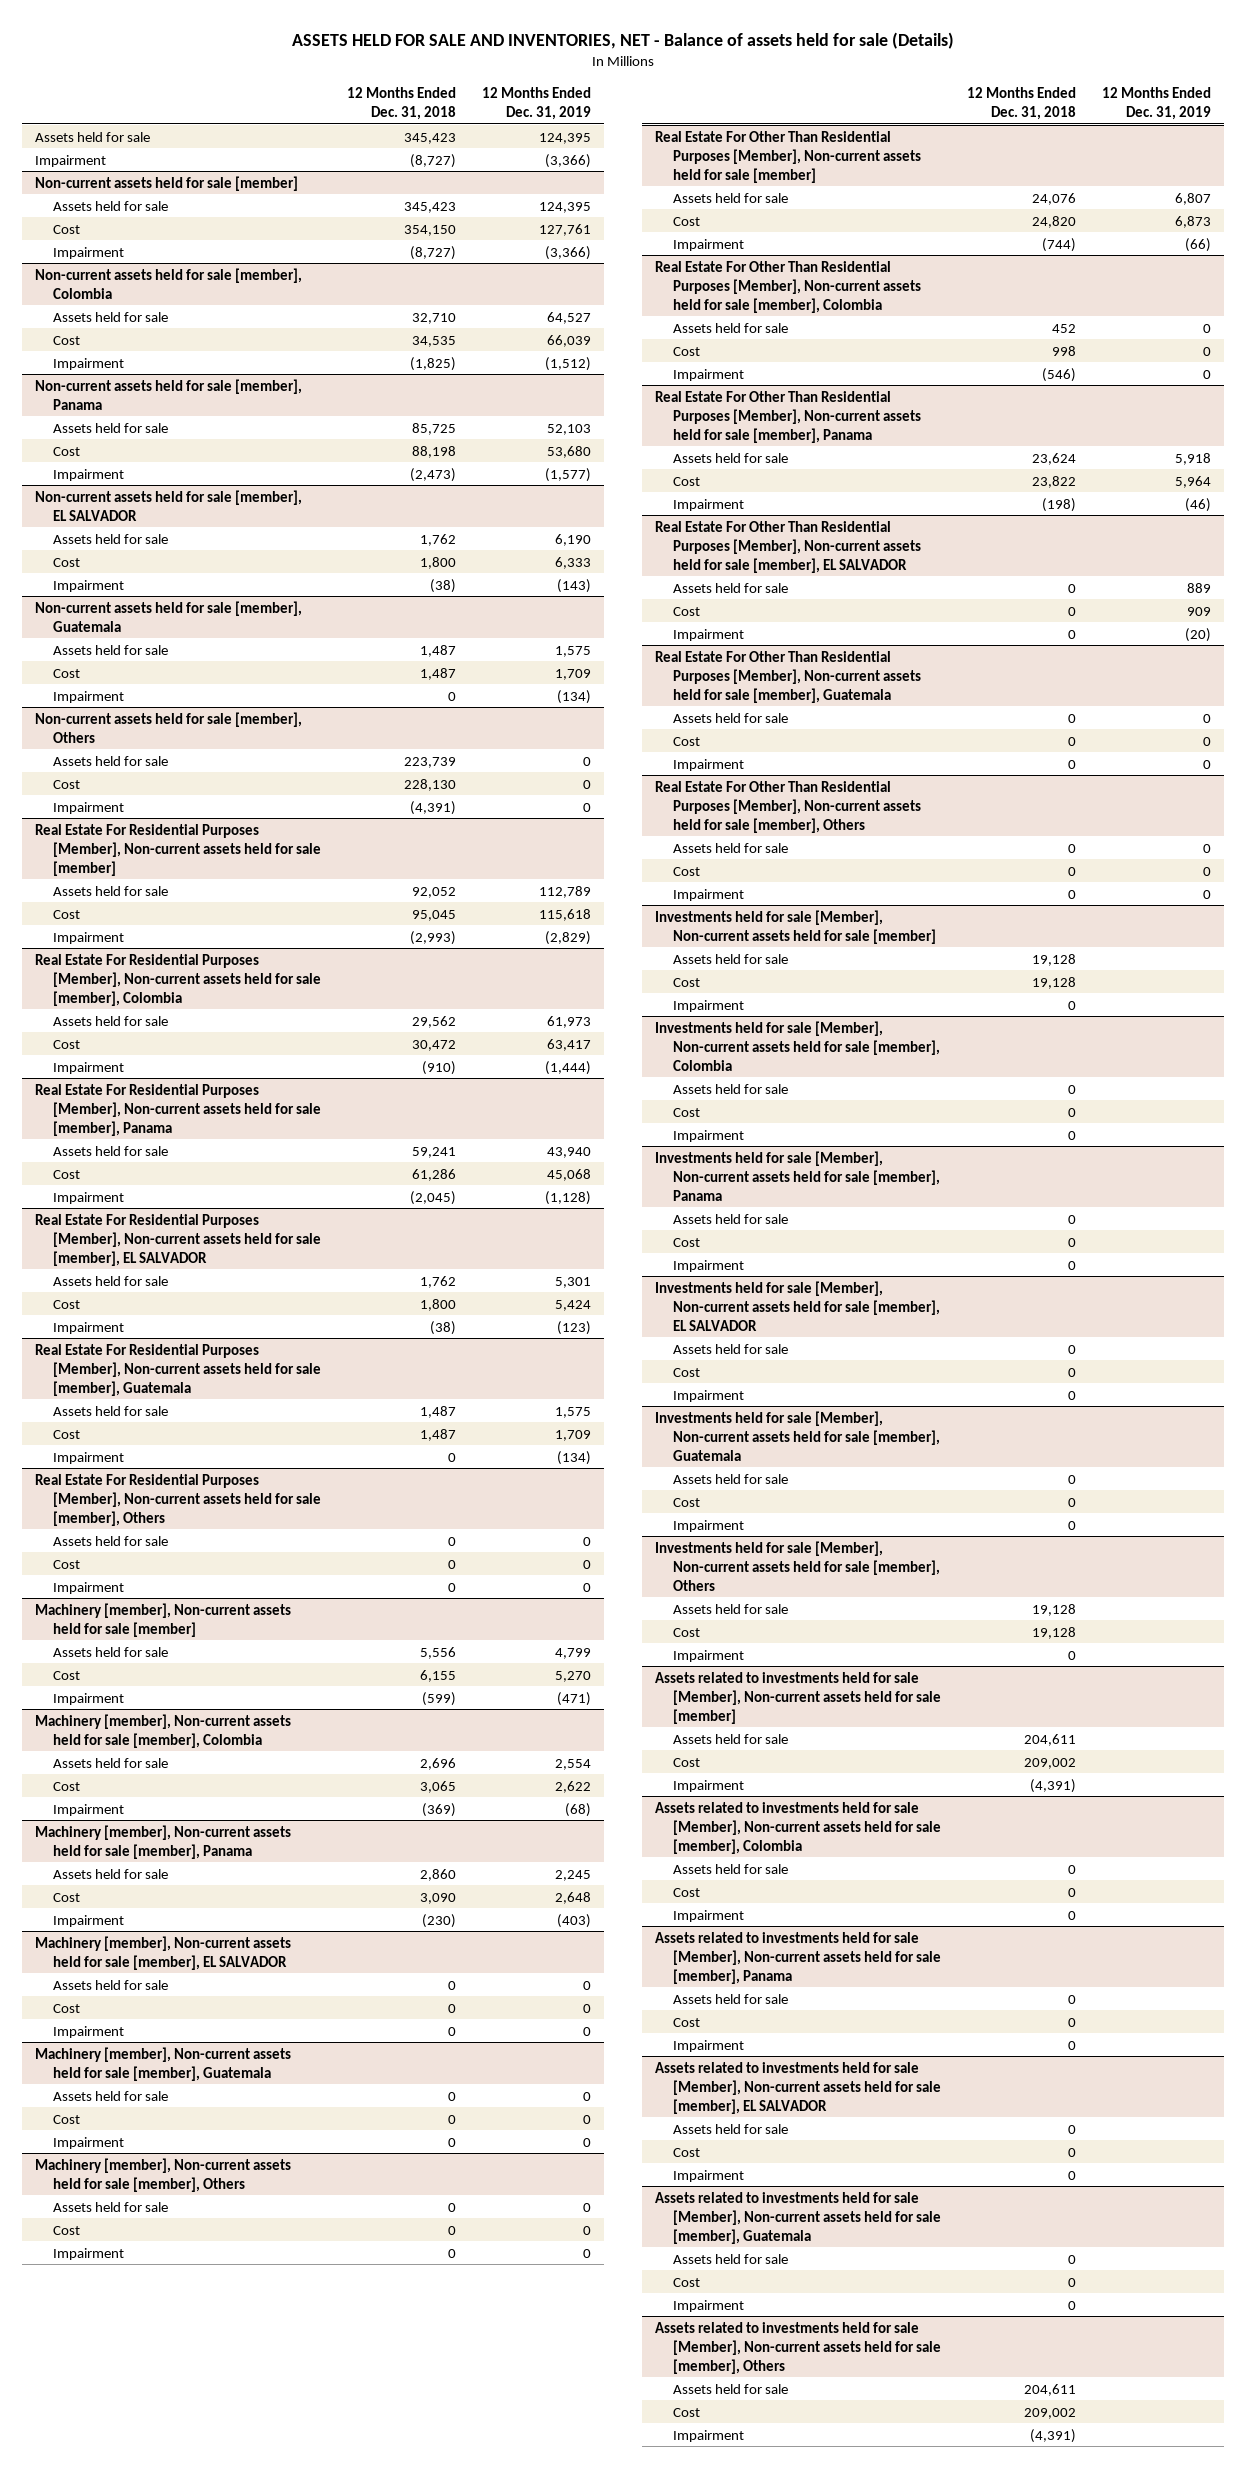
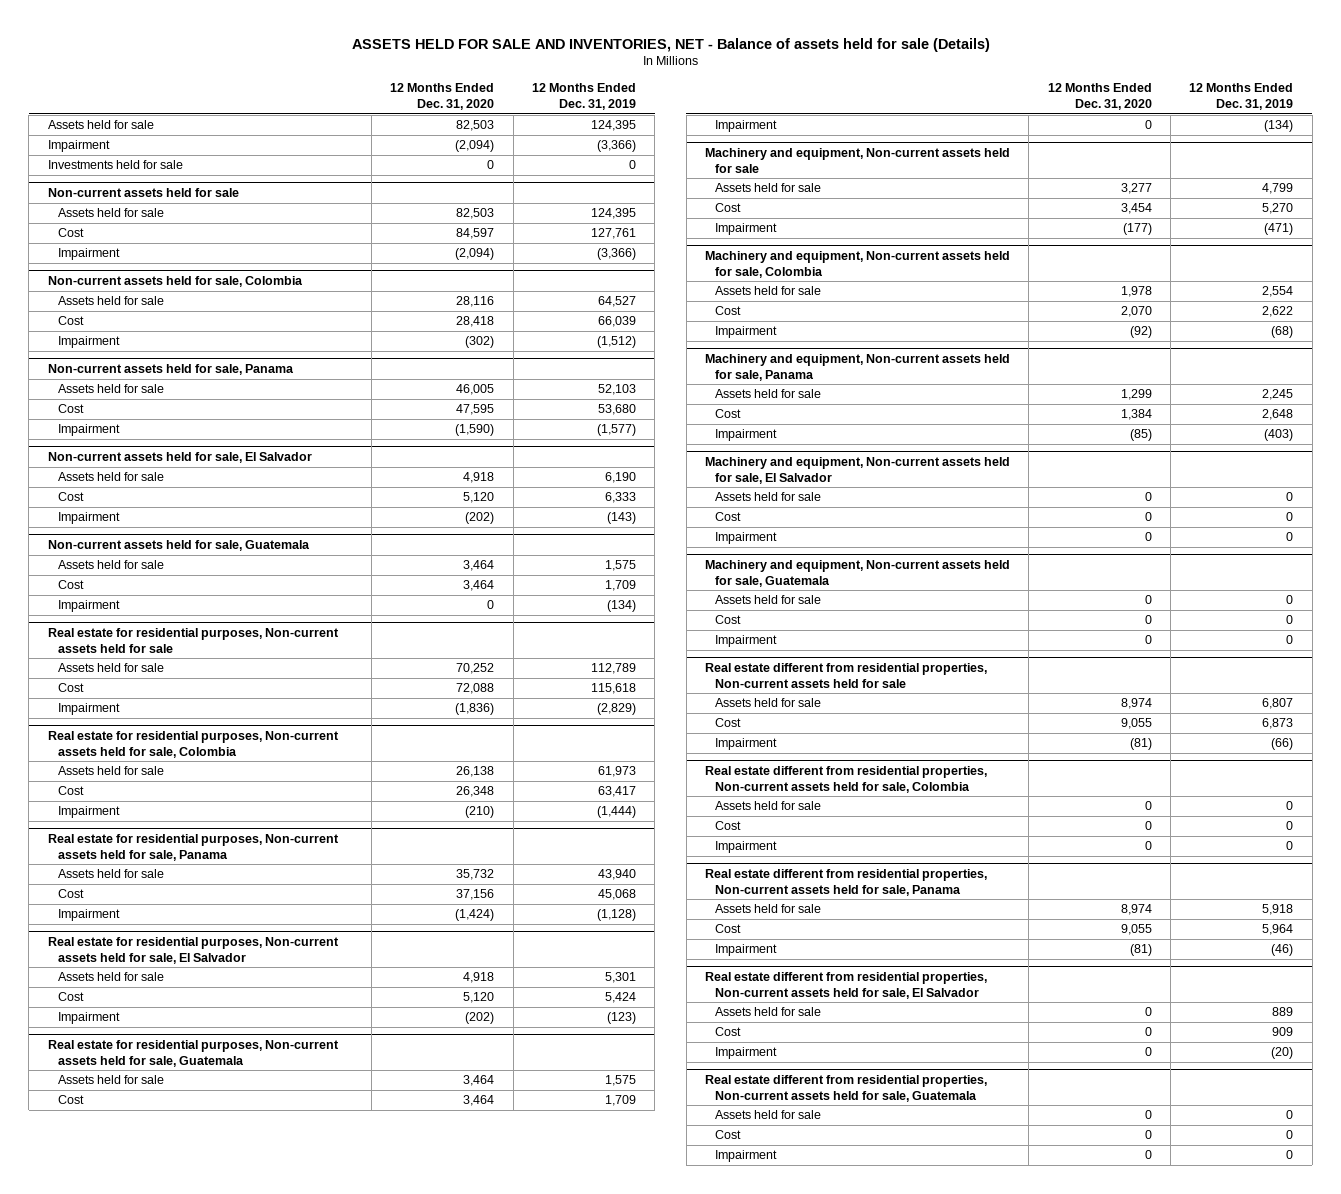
- | 12 Months Ended Dec. 31, 2018 | 12 Months Ended Dec. 31, 2019
+ | 12 Months Ended Dec. 31, 2020 | 12 Months Ended Dec. 31, 2019
- Non-current assets held for sale [member]
+ Investments held for sale | 0 | 0
+ Non-current assets held for sale
- Non-current assets held for sale [member], Colombia
+ Non-current assets held for sale, Colombia
- Non-current assets held for sale [member], Panama
+ Non-current assets held for sale, Panama
- Non-current assets held for sale [member], EL SALVADOR
+ Non-current assets held for sale, El Salvador
- Non-current assets held for sale [member], Guatemala
+ Non-current assets held for sale, Guatemala
- Non-current assets held for sale [member], Others
- Assets held for sale | 223,739 | 0
- Cost | 228,130 | 0
- Impairment | (4,391) | 0
- Real Estate For Residential Purposes [Member], Non-current assets held for sale [member]
+ Real estate for residential purposes, Non-current assets held for sale
- Real Estate For Residential Purposes [Member], Non-current assets held for sale [member], Colombia
+ Real estate for residential purposes, Non-current assets held for sale, Colombia
- Real Estate For Residential Purposes [Member], Non-current assets held for sale [member], Panama
+ Real estate for residential purposes, Non-current assets held for sale, Panama
- Real Estate For Residential Purposes [Member], Non-current assets held for sale [member], EL SALVADOR
+ Real estate for residential purposes, Non-current assets held for sale, El Salvador
- Real Estate For Residential Purposes [Member], Non-current assets held for sale [member], Guatemala
+ Real estate for residential purposes, Non-current assets held for sale, Guatemala
- Real Estate For Residential Purposes [Member], Non-current assets held for sale [member], Others
- Assets held for sale | 0 | 0
- Cost | 0 | 0
- Impairment | 0 | 0
- Machinery [member], Non-current assets held for sale [member]
+ Machinery and equipment, Non-current assets held for sale
- Machinery [member], Non-current assets held for sale [member], Colombia
+ Machinery and equipment, Non-current assets held for sale, Colombia
- Machinery [member], Non-current assets held for sale [member], Panama
+ Machinery and equipment, Non-current assets held for sale, Panama
- Machinery [member], Non-current assets held for sale [member], EL SALVADOR
- Assets held for sale | 0 | 0
- Cost | 0 | 0
- Impairment | 0 | 0
- Machinery [member], Non-current assets held for sale [member], Guatemala
+ Machinery and equipment, Non-current assets held for sale, El Salvador
- Machinery [member], Non-current assets held for sale [member], Others
+ Machinery and equipment, Non-current assets held for sale, Guatemala
- Real Estate For Other Than Residential Purposes [Member], Non-current assets held for sale [member]
+ Real estate different from residential properties, Non-current assets held for sale
- Real Estate For Other Than Residential Purposes [Member], Non-current assets held for sale [member], Colombia
+ Real estate different from residential properties, Non-current assets held for sale, Colombia
- Real Estate For Other Than Residential Purposes [Member], Non-current assets held for sale [member], Panama
+ Real estate different from residential properties, Non-current assets held for sale, Panama
- Real Estate For Other Than Residential Purposes [Member], Non-current assets held for sale [member], EL SALVADOR
+ Real estate different from residential properties, Non-current assets held for sale, El Salvador
- Real Estate For Other Than Residential Purposes [Member], Non-current assets held for sale [member], Guatemala
- Assets held for sale | 0 | 0
- Cost | 0 | 0
- Impairment | 0 | 0
- Real Estate For Other Than Residential Purposes [Member], Non-current assets held for sale [member], Others
+ Real estate different from residential properties, Non-current assets held for sale, Guatemala
- Investments held for sale [Member], Non-current assets held for sale [member]
- Assets held for sale | 19,128 |
- Cost | 19,128 |
- Impairment | 0 |
- Investments held for sale [Member], Non-current assets held for sale [member], Colombia
- Assets held for sale | 0 |
- Cost | 0 |
- Impairment | 0 |
- Investments held for sale [Member], Non-current assets held for sale [member], Panama
- Assets held for sale | 0 |
- Cost | 0 |
- Impairment | 0 |
- Investments held for sale [Member], Non-current assets held for sale [member], EL SALVADOR
- Assets held for sale | 0 |
- Cost | 0 |
- Impairment | 0 |
- Investments held for sale [Member], Non-current assets held for sale [member], Guatemala
- Assets held for sale | 0 |
- Cost | 0 |
- Impairment | 0 |
- Investments held for sale [Member], Non-current assets held for sale [member], Others
- Assets held for sale | 19,128 |
- Cost | 19,128 |
- Impairment | 0 |
- Assets related to investments held for sale [Member], Non-current assets held for sale [member]
- Assets held for sale | 204,611 |
- Cost | 209,002 |
- Impairment | (4,391) |
- Assets related to investments held for sale [Member], Non-current assets held for sale [member], Colombia
- Assets held for sale | 0 |
- Cost | 0 |
- Impairment | 0 |
- Assets related to investments held for sale [Member], Non-current assets held for sale [member], Panama
- Assets held for sale | 0 |
- Cost | 0 |
- Impairment | 0 |
- Assets related to investments held for sale [Member], Non-current assets held for sale [member], EL SALVADOR
- Assets held for sale | 0 |
- Cost | 0 |
- Impairment | 0 |
- Assets related to investments held for sale [Member], Non-current assets held for sale [member], Guatemala
- Assets held for sale | 0 |
- Cost | 0 |
- Impairment | 0 |
- Assets related to investments held for sale [Member], Non-current assets held for sale [member], Others
- Assets held for sale | 204,611 |
- Cost | 209,002 |
- Impairment | (4,391) |

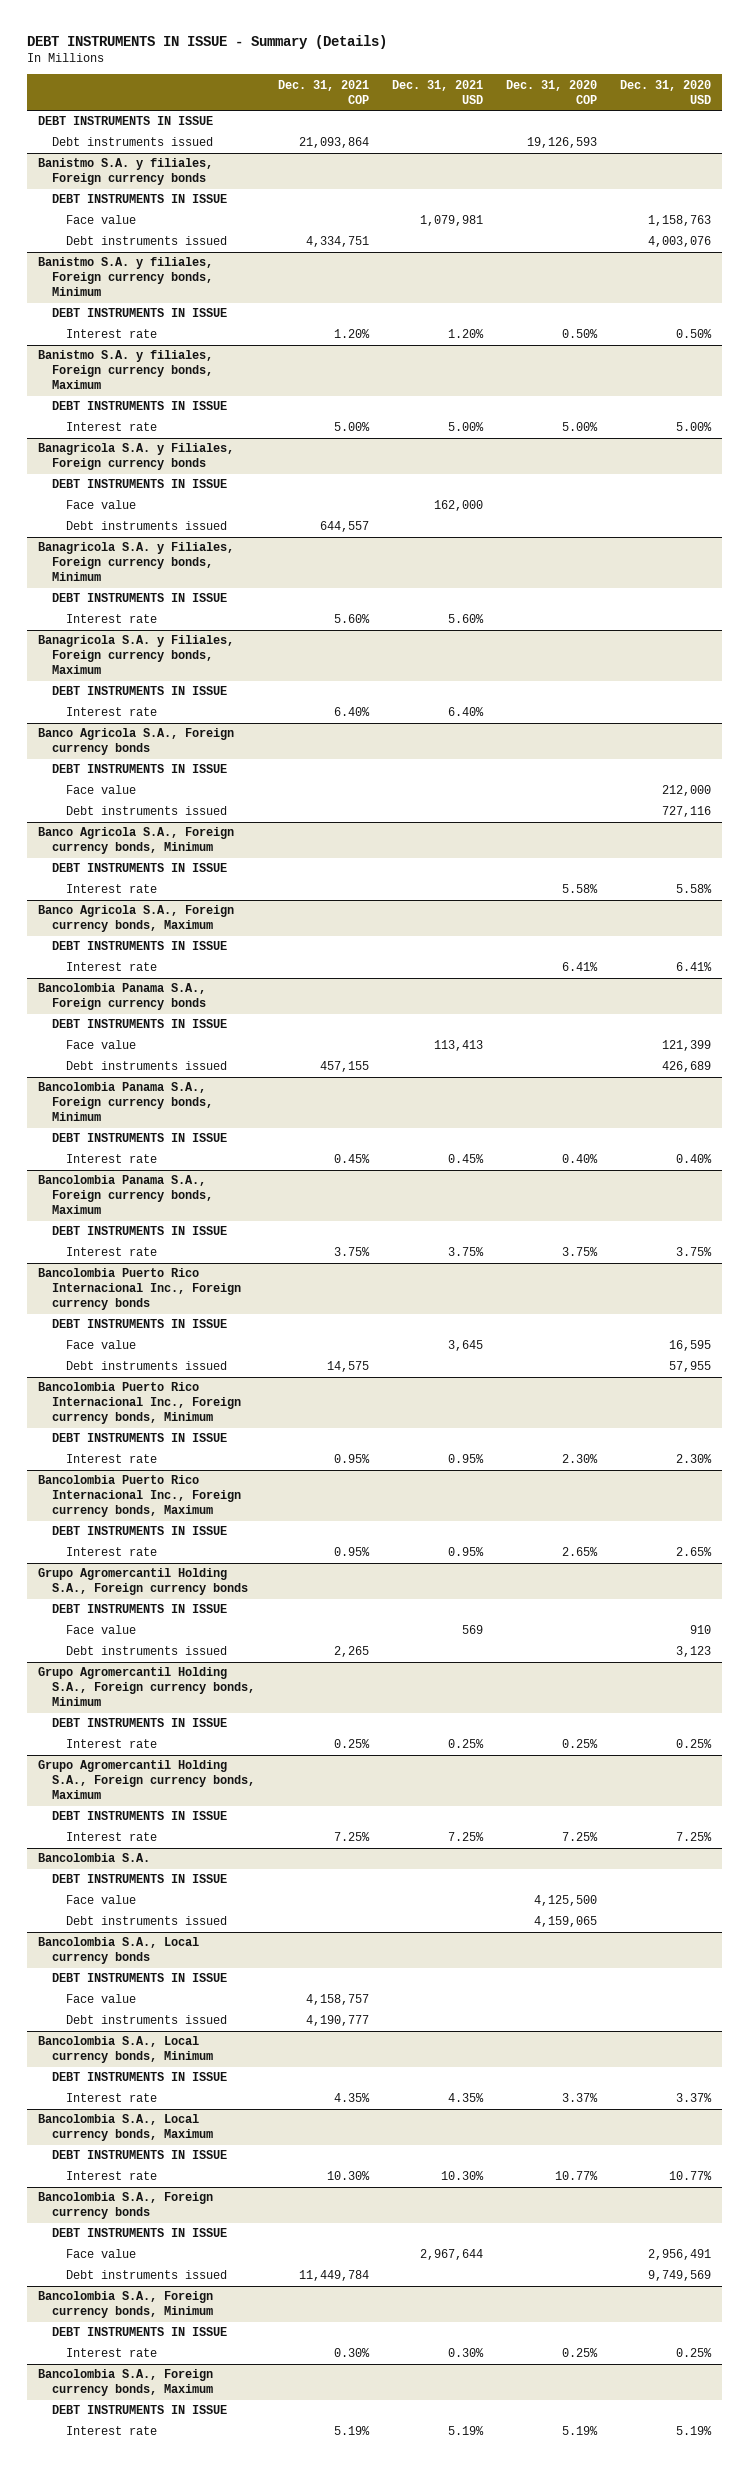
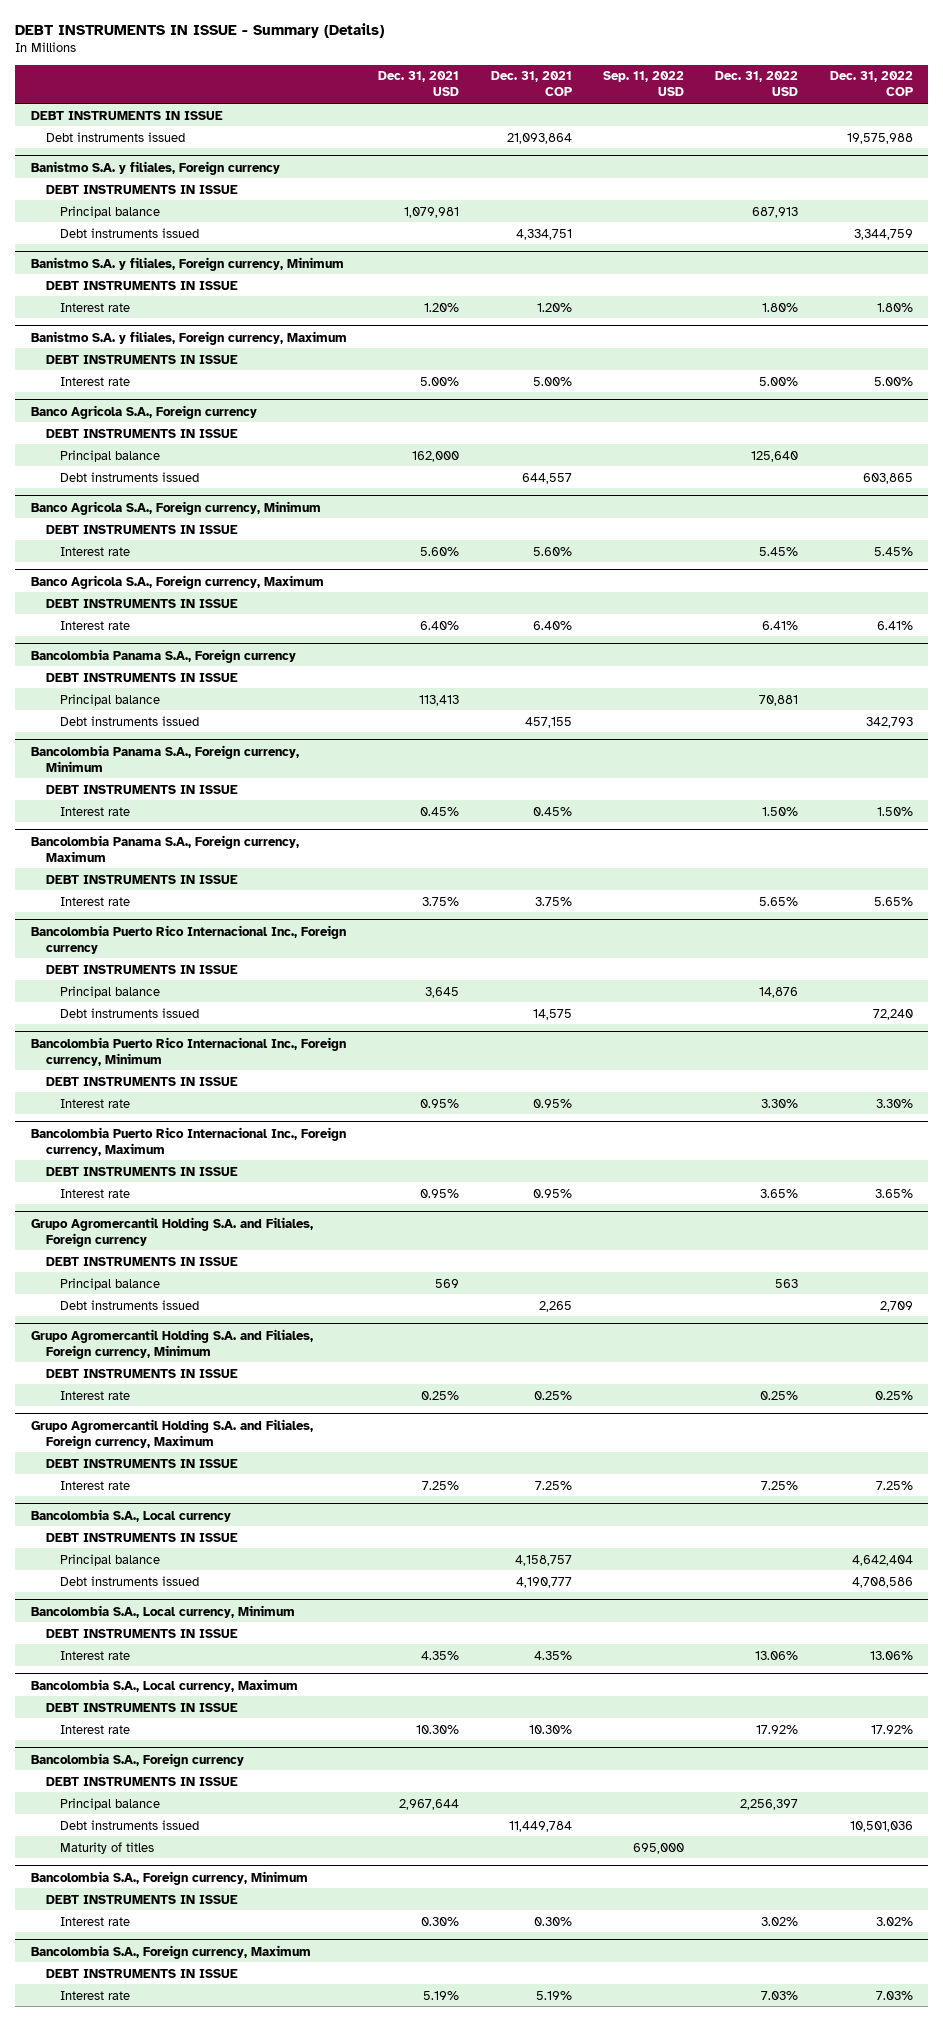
- | Dec. 31, 2021 COP | Dec. 31, 2021 USD | Dec. 31, 2020 COP | Dec. 31, 2020 USD
+ | Dec. 31, 2021 USD | Dec. 31, 2021 COP | Sep. 11, 2022 USD | Dec. 31, 2022 USD | Dec. 31, 2022 COP
- Banistmo S.A. y filiales, Foreign currency bonds
+ Banistmo S.A. y filiales, Foreign currency
- Face value | | 1,079,981 | | 1,158,763
+ Principal balance | 1,079,981 | | | 687,913 |
- Banistmo S.A. y filiales, Foreign currency bonds, Minimum
+ Banistmo S.A. y filiales, Foreign currency, Minimum
- Banistmo S.A. y filiales, Foreign currency bonds, Maximum
+ Banistmo S.A. y filiales, Foreign currency, Maximum
- Banagricola S.A. y Filiales, Foreign currency bonds
+ Banco Agricola S.A., Foreign currency
- Face value | | 162,000 | |
+ Principal balance | 162,000 | | | 125,640 |
- Banagricola S.A. y Filiales, Foreign currency bonds, Minimum
+ Banco Agricola S.A., Foreign currency, Minimum
- Banagricola S.A. y Filiales, Foreign currency bonds, Maximum
+ Banco Agricola S.A., Foreign currency, Maximum
- Banco Agricola S.A., Foreign currency bonds
- DEBT INSTRUMENTS IN ISSUE
- Face value | | | | 212,000
- Debt instruments issued | | | | 727,116
- Banco Agricola S.A., Foreign currency bonds, Minimum
- DEBT INSTRUMENTS IN ISSUE
- Interest rate | | | 5.58% | 5.58%
- Banco Agricola S.A., Foreign currency bonds, Maximum
- DEBT INSTRUMENTS IN ISSUE
- Interest rate | | | 6.41% | 6.41%
- Bancolombia Panama S.A., Foreign currency bonds
+ Bancolombia Panama S.A., Foreign currency
- Face value | | 113,413 | | 121,399
+ Principal balance | 113,413 | | | 70,881 |
- Bancolombia Panama S.A., Foreign currency bonds, Minimum
+ Bancolombia Panama S.A., Foreign currency, Minimum
- Bancolombia Panama S.A., Foreign currency bonds, Maximum
+ Bancolombia Panama S.A., Foreign currency, Maximum
- Bancolombia Puerto Rico Internacional Inc., Foreign currency bonds
+ Bancolombia Puerto Rico Internacional Inc., Foreign currency
- Face value | | 3,645 | | 16,595
+ Principal balance | 3,645 | | | 14,876 |
- Bancolombia Puerto Rico Internacional Inc., Foreign currency bonds, Minimum
+ Bancolombia Puerto Rico Internacional Inc., Foreign currency, Minimum
- Bancolombia Puerto Rico Internacional Inc., Foreign currency bonds, Maximum
+ Bancolombia Puerto Rico Internacional Inc., Foreign currency, Maximum
- Grupo Agromercantil Holding S.A., Foreign currency bonds
+ Grupo Agromercantil Holding S.A. and Filiales, Foreign currency
- Face value | | 569 | | 910
+ Principal balance | 569 | | | 563 |
- Grupo Agromercantil Holding S.A., Foreign currency bonds, Minimum
+ Grupo Agromercantil Holding S.A. and Filiales, Foreign currency, Minimum
- Grupo Agromercantil Holding S.A., Foreign currency bonds, Maximum
+ Grupo Agromercantil Holding S.A. and Filiales, Foreign currency, Maximum
- Bancolombia S.A.
- DEBT INSTRUMENTS IN ISSUE
- Face value | | | 4,125,500 |
- Debt instruments issued | | | 4,159,065 |
- Bancolombia S.A., Local currency bonds
+ Bancolombia S.A., Local currency
- Face value | 4,158,757 | | |
+ Principal balance | | 4,158,757 | | | 4,642,404
- Bancolombia S.A., Local currency bonds, Minimum
+ Bancolombia S.A., Local currency, Minimum
- Bancolombia S.A., Local currency bonds, Maximum
+ Bancolombia S.A., Local currency, Maximum
- Bancolombia S.A., Foreign currency bonds
+ Bancolombia S.A., Foreign currency
- Face value | | 2,967,644 | | 2,956,491
+ Principal balance | 2,967,644 | | | 2,256,397 |
- Bancolombia S.A., Foreign currency bonds, Minimum
+ Maturity of titles | | | 695,000 | |
+ Bancolombia S.A., Foreign currency, Minimum
- Bancolombia S.A., Foreign currency bonds, Maximum
+ Bancolombia S.A., Foreign currency, Maximum

